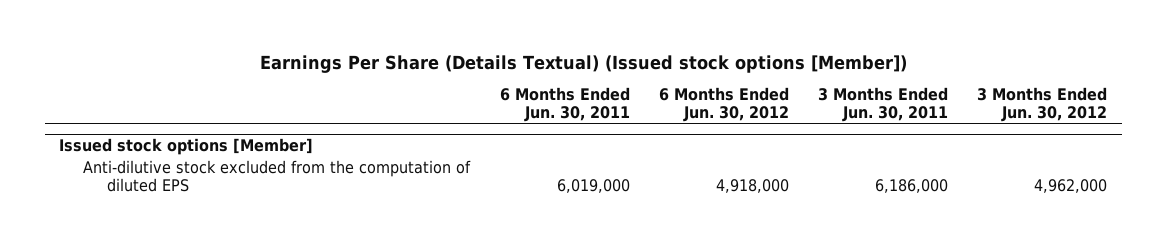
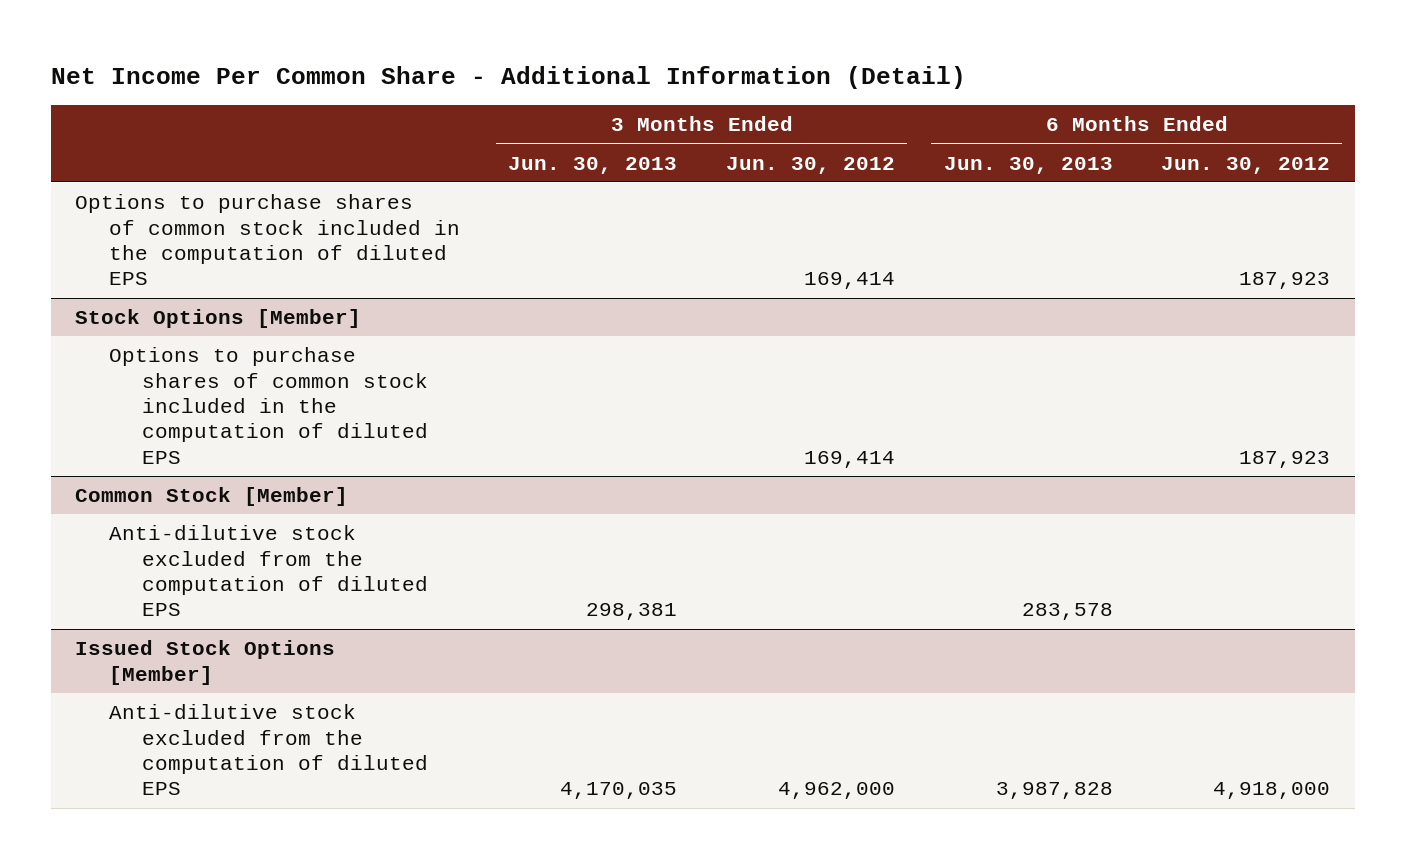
- Earnings Per Share (Details Textual) (Issued stock options [Member])
+ Net Income Per Common Share - Additional Information (Detail)
- | 6 Months Ended Jun. 30, 2011 | 6 Months Ended Jun. 30, 2012 | 3 Months Ended Jun. 30, 2011 | 3 Months Ended Jun. 30, 2012
+ | 3 Months Ended Jun. 30, 2013 | 3 Months Ended Jun. 30, 2012 | 6 Months Ended Jun. 30, 2013 | 6 Months Ended Jun. 30, 2012
- Issued stock options [Member]
+ Options to purchase shares of common stock included in the computation of diluted EPS | | 169,414 | | 187,923
+ Stock Options [Member]
+ Options to purchase shares of common stock included in the computation of diluted EPS | | 169,414 | | 187,923
+ Common Stock [Member]
+ Anti-dilutive stock excluded from the computation of diluted EPS | 298,381 | | 283,578 |
+ Issued Stock Options [Member]

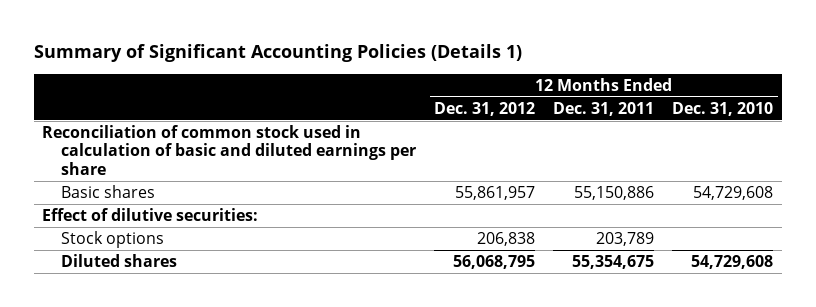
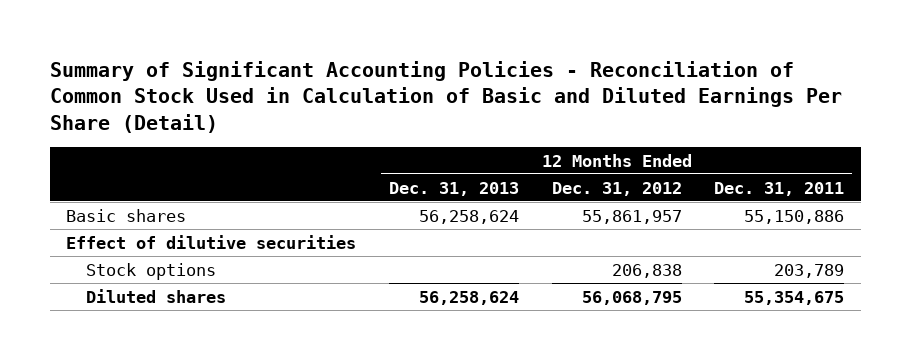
- Summary of Significant Accounting Policies (Details 1)
+ Summary of Significant Accounting Policies - Reconciliation of Common Stock Used in Calculation of Basic and Diluted Earnings Per Share (Detail)
- | 12 Months Ended Dec. 31, 2012 | 12 Months Ended Dec. 31, 2011 | 12 Months Ended Dec. 31, 2010
+ | 12 Months Ended Dec. 31, 2013 | 12 Months Ended Dec. 31, 2012 | 12 Months Ended Dec. 31, 2011
- Reconciliation of common stock used in calculation of basic and diluted earnings per share
- Effect of dilutive securities:
+ Effect of dilutive securities

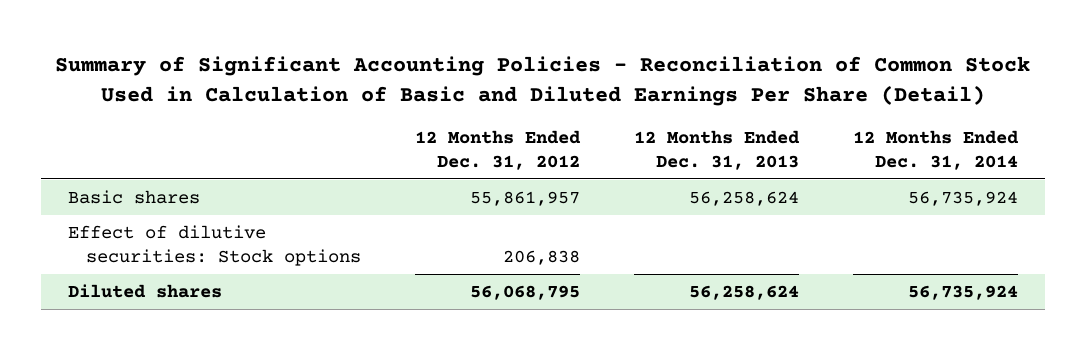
- | 12 Months Ended Dec. 31, 2013 | 12 Months Ended Dec. 31, 2012 | 12 Months Ended Dec. 31, 2011
+ | 12 Months Ended Dec. 31, 2012 | 12 Months Ended Dec. 31, 2013 | 12 Months Ended Dec. 31, 2014
- Effect of dilutive securities
- Stock options | | 206,838 | 203,789
+ Effect of dilutive securities: Stock options | 206,838 | |

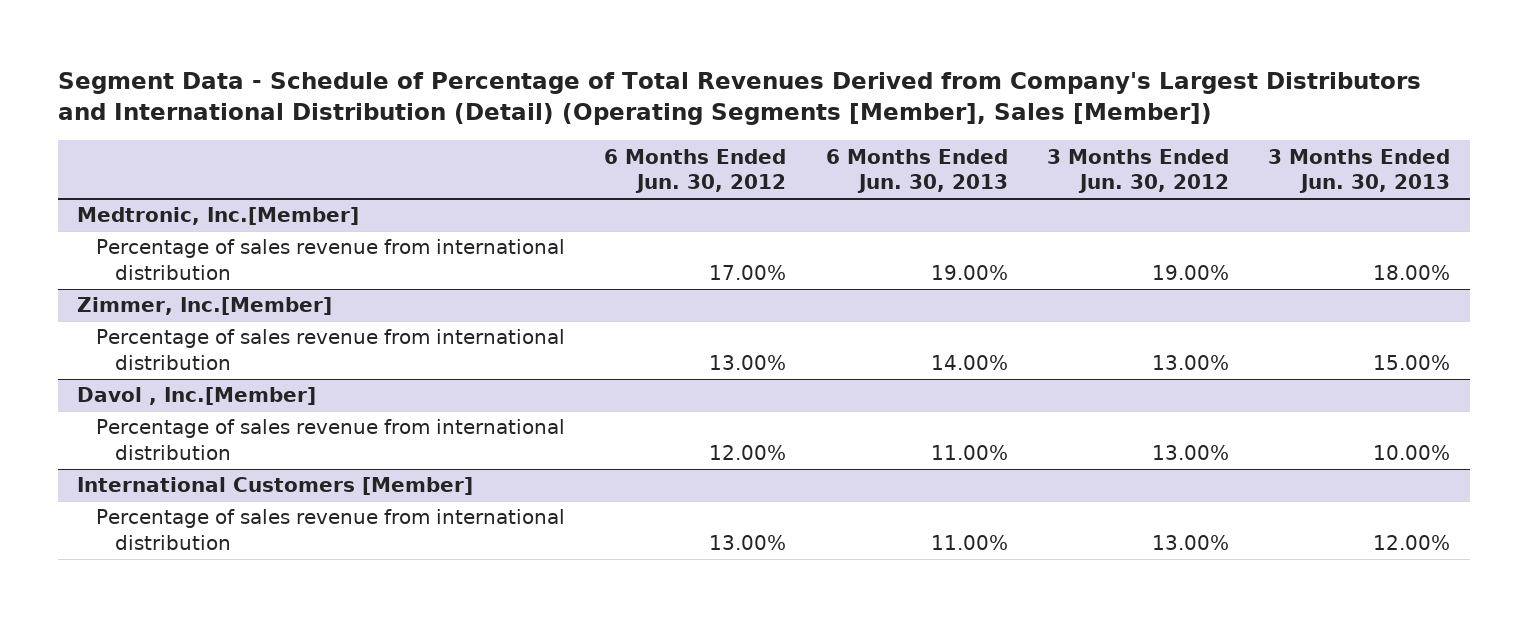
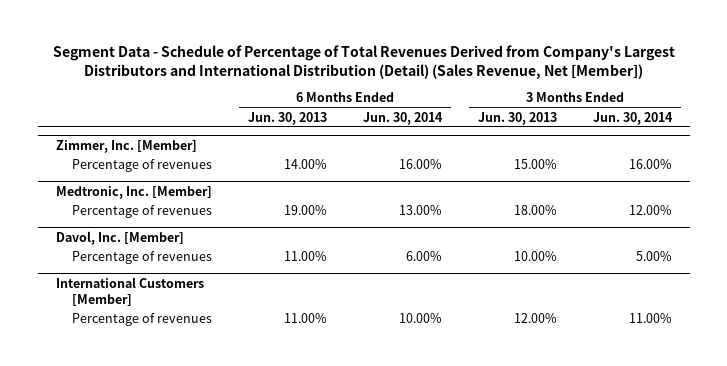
- Segment Data - Schedule of Percentage of Total Revenues Derived from Company's Largest Distributors and International Distribution (Detail) (Operating Segments [Member], Sales [Member])
+ Segment Data - Schedule of Percentage of Total Revenues Derived from Company's Largest Distributors and International Distribution (Detail) (Sales Revenue, Net [Member])
- | 6 Months Ended Jun. 30, 2012 | 6 Months Ended Jun. 30, 2013 | 3 Months Ended Jun. 30, 2012 | 3 Months Ended Jun. 30, 2013
+ | 6 Months Ended Jun. 30, 2013 | 6 Months Ended Jun. 30, 2014 | 3 Months Ended Jun. 30, 2013 | 3 Months Ended Jun. 30, 2014
- Medtronic, Inc.[Member]
- Percentage of sales revenue from international distribution | 17.00% | 19.00% | 19.00% | 18.00%
- Zimmer, Inc.[Member]
- Percentage of sales revenue from international distribution | 13.00% | 14.00% | 13.00% | 15.00%
- Davol , Inc.[Member]
- Percentage of sales revenue from international distribution | 12.00% | 11.00% | 13.00% | 10.00%
+ Zimmer, Inc. [Member]
+ Percentage of revenues | 14.00% | 16.00% | 15.00% | 16.00%
+ Medtronic, Inc. [Member]
+ Percentage of revenues | 19.00% | 13.00% | 18.00% | 12.00%
+ Davol, Inc. [Member]
+ Percentage of revenues | 11.00% | 6.00% | 10.00% | 5.00%
@ International Customers [Member]
- Percentage of sales revenue from international distribution | 13.00% | 11.00% | 13.00% | 12.00%
+ Percentage of revenues | 11.00% | 10.00% | 12.00% | 11.00%

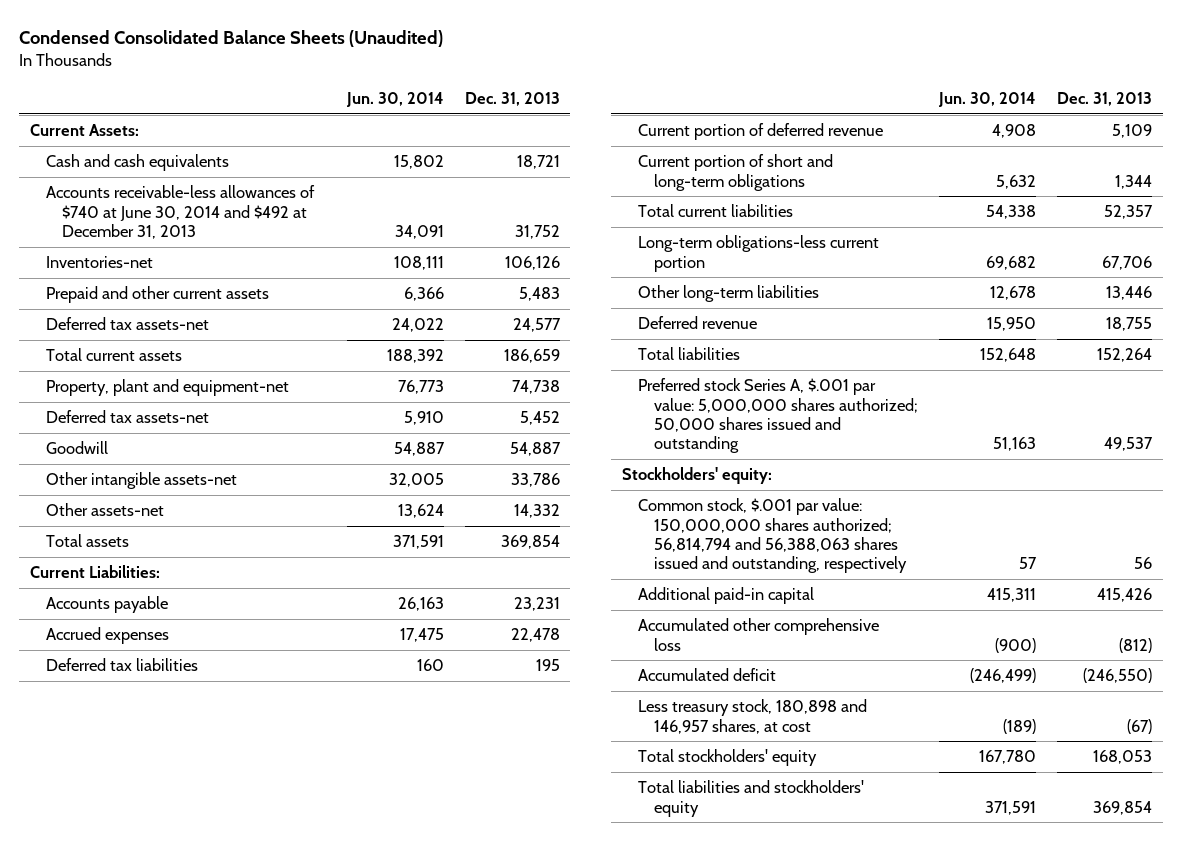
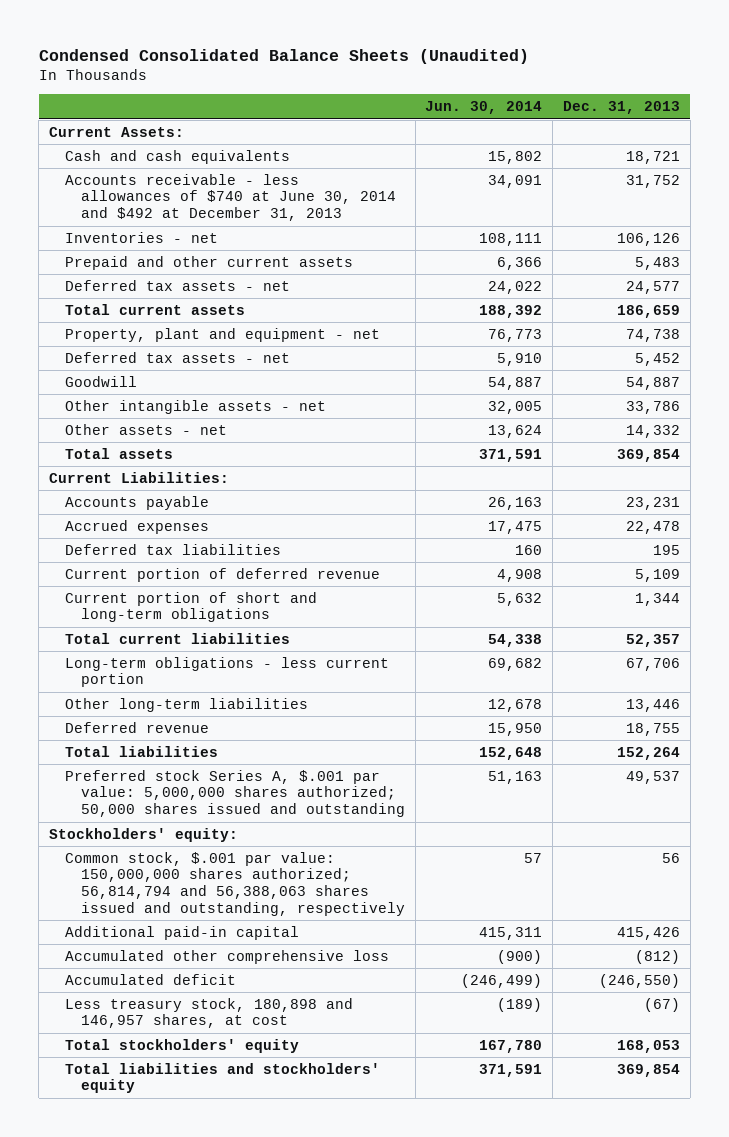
- Accounts receivable-less allowances of $740 at June 30, 2014 and $492 at December 31, 2013 | 34,091 | 31,752
- Inventories-net | 108,111 | 106,126
+ Accounts receivable - less allowances of $740 at June 30, 2014 and $492 at December 31, 2013 | 34,091 | 31,752
+ Inventories - net | 108,111 | 106,126
- Deferred tax assets-net | 24,022 | 24,577
+ Deferred tax assets - net | 24,022 | 24,577
- Property, plant and equipment-net | 76,773 | 74,738
- Deferred tax assets-net | 5,910 | 5,452
+ Property, plant and equipment - net | 76,773 | 74,738
+ Deferred tax assets - net | 5,910 | 5,452
- Other intangible assets-net | 32,005 | 33,786
- Other assets-net | 13,624 | 14,332
+ Other intangible assets - net | 32,005 | 33,786
+ Other assets - net | 13,624 | 14,332
- Long-term obligations-less current portion | 69,682 | 67,706
+ Long-term obligations - less current portion | 69,682 | 67,706

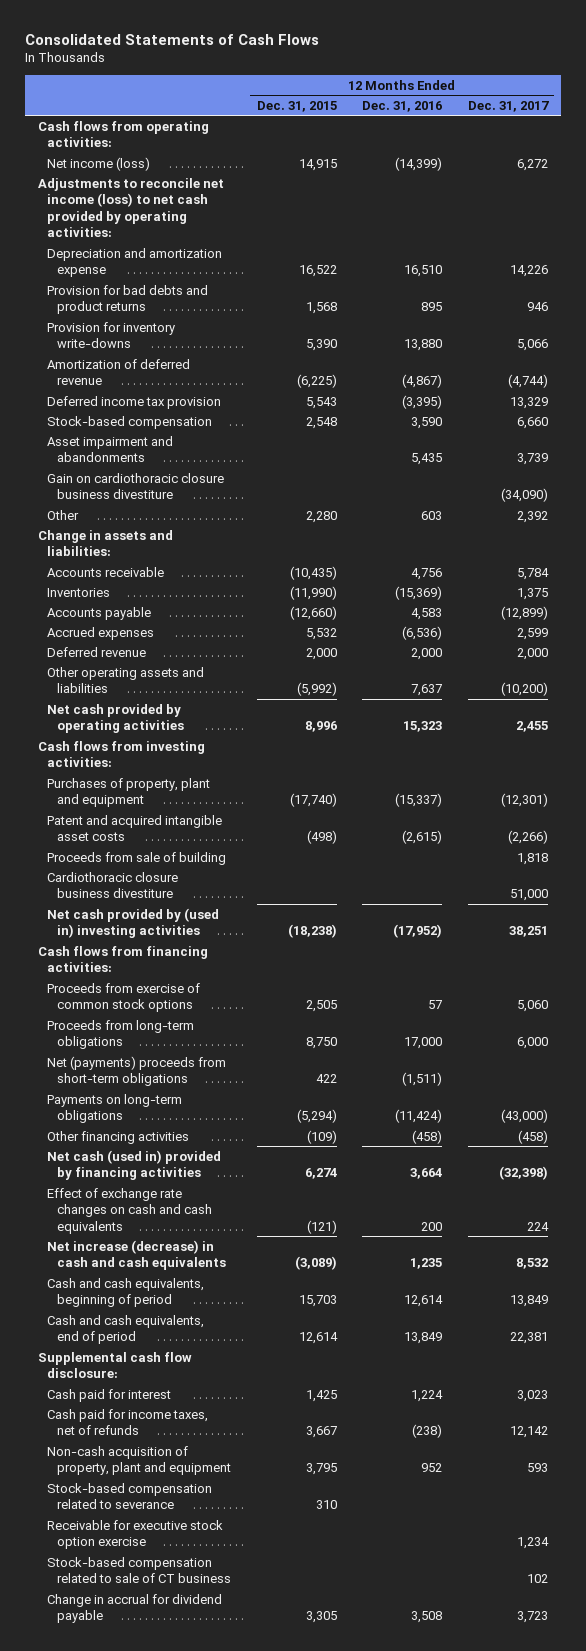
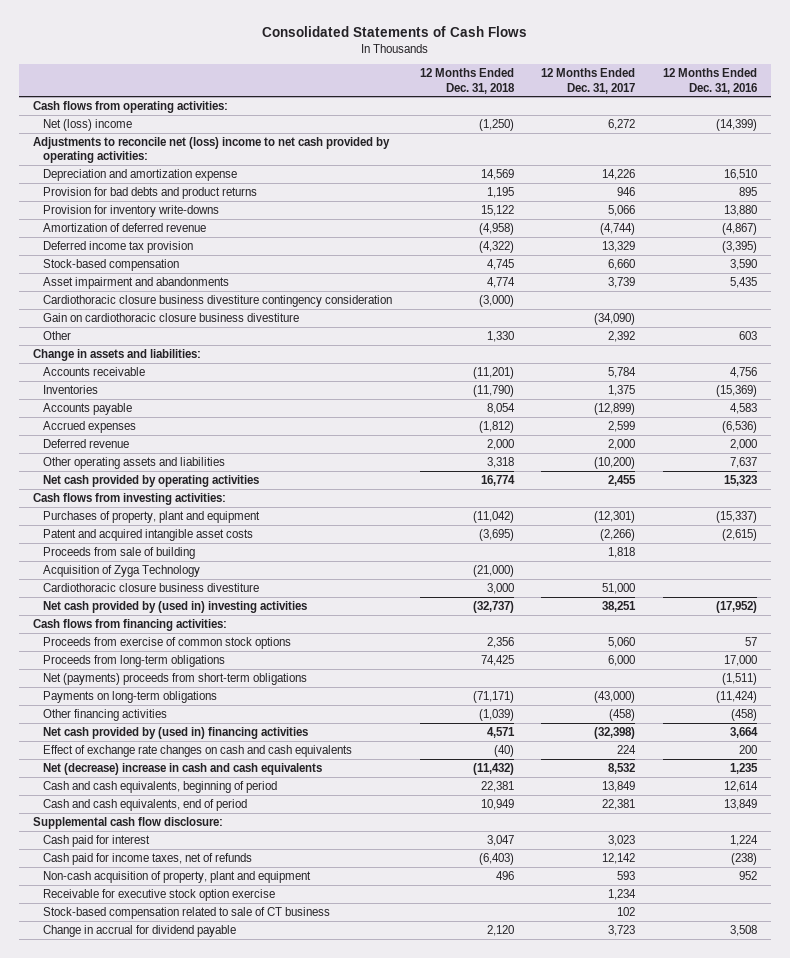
- | 12 Months Ended Dec. 31, 2015 | 12 Months Ended Dec. 31, 2016 | 12 Months Ended Dec. 31, 2017
+ | 12 Months Ended Dec. 31, 2018 | 12 Months Ended Dec. 31, 2017 | 12 Months Ended Dec. 31, 2016
- Net income (loss) | 14,915 | (14,399) | 6,272
- Adjustments to reconcile net income (loss) to net cash provided by operating activities:
+ Net (loss) income | (1,250) | 6,272 | (14,399)
+ Adjustments to reconcile net (loss) income to net cash provided by operating activities:
+ Cardiothoracic closure business divestiture contingency consideration | (3,000) | |
+ Acquisition of Zyga Technology | (21,000) | |
- Net cash (used in) provided by financing activities | 6,274 | 3,664 | (32,398)
+ Net cash provided by (used in) financing activities | 4,571 | (32,398) | 3,664
- Net increase (decrease) in cash and cash equivalents | (3,089) | 1,235 | 8,532
+ Net (decrease) increase in cash and cash equivalents | (11,432) | 8,532 | 1,235
- Stock-based compensation related to severance | 310 | |

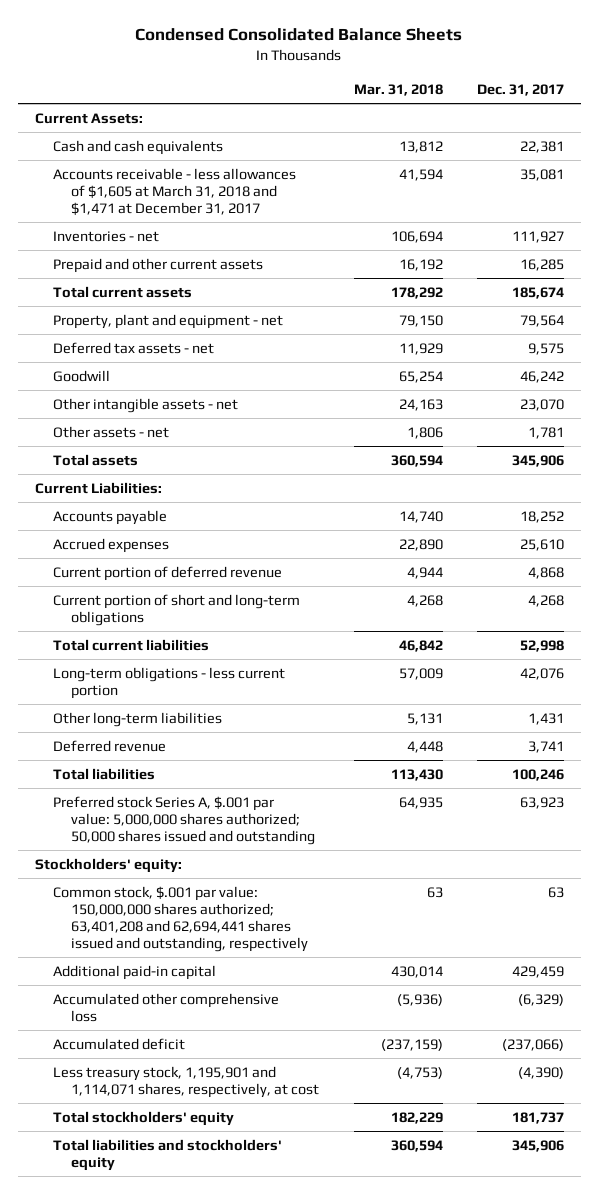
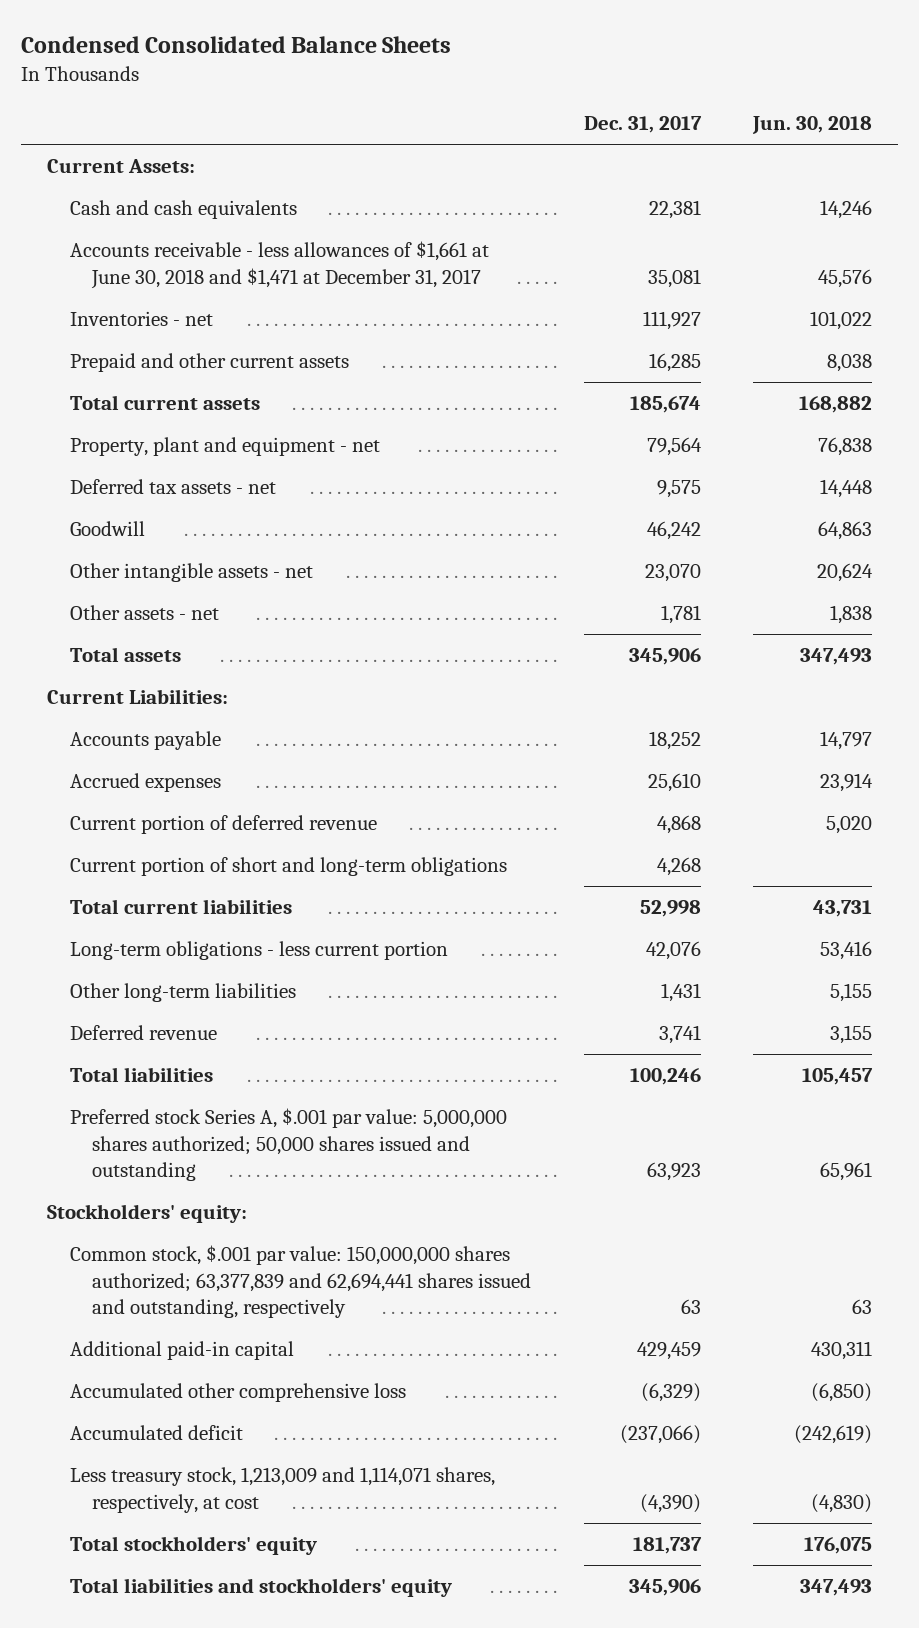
- | Mar. 31, 2018 | Dec. 31, 2017
+ | Dec. 31, 2017 | Jun. 30, 2018
- Accounts receivable - less allowances of $1,605 at March 31, 2018 and $1,471 at December 31, 2017 | 41,594 | 35,081
+ Accounts receivable - less allowances of $1,661 at June 30, 2018 and $1,471 at December 31, 2017 | 35,081 | 45,576
- Common stock, $.001 par value: 150,000,000 shares authorized; 63,401,208 and 62,694,441 shares issued and outstanding, respectively | 63 | 63
+ Common stock, $.001 par value: 150,000,000 shares authorized; 63,377,839 and 62,694,441 shares issued and outstanding, respectively | 63 | 63
- Less treasury stock, 1,195,901 and 1,114,071 shares, respectively, at cost | (4,753) | (4,390)
+ Less treasury stock, 1,213,009 and 1,114,071 shares, respectively, at cost | (4,390) | (4,830)

